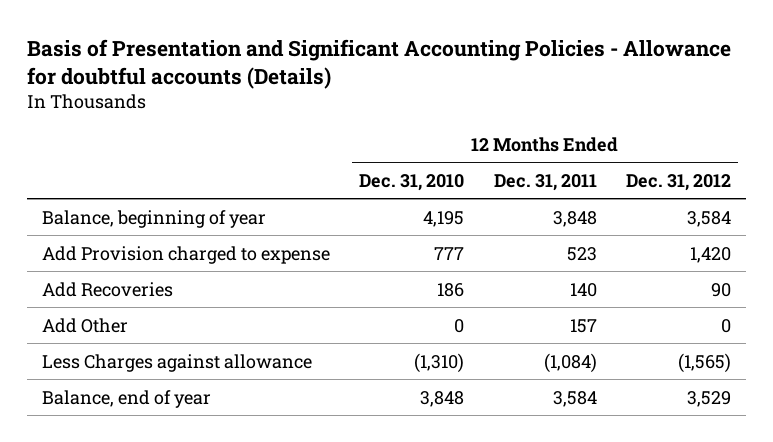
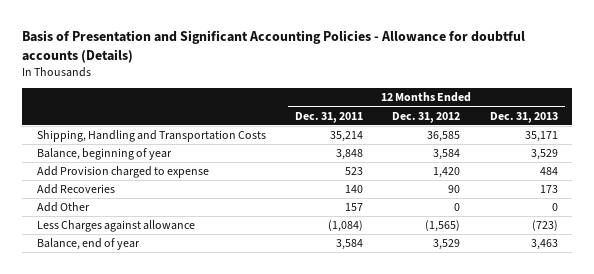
- | 12 Months Ended Dec. 31, 2010 | 12 Months Ended Dec. 31, 2011 | 12 Months Ended Dec. 31, 2012
+ | 12 Months Ended Dec. 31, 2011 | 12 Months Ended Dec. 31, 2012 | 12 Months Ended Dec. 31, 2013
+ Shipping, Handling and Transportation Costs | 35,214 | 36,585 | 35,171

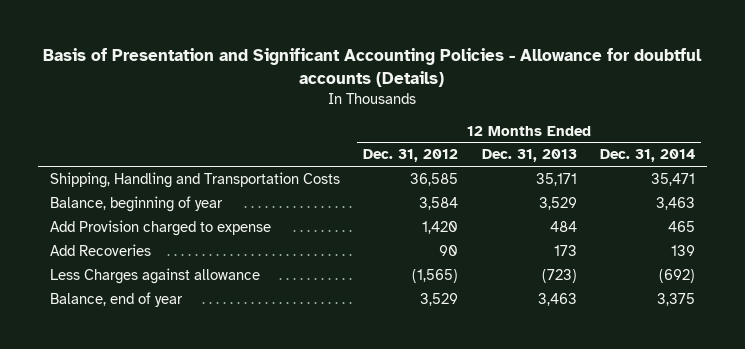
- | 12 Months Ended Dec. 31, 2011 | 12 Months Ended Dec. 31, 2012 | 12 Months Ended Dec. 31, 2013
+ | 12 Months Ended Dec. 31, 2012 | 12 Months Ended Dec. 31, 2013 | 12 Months Ended Dec. 31, 2014
- Add Other | 157 | 0 | 0

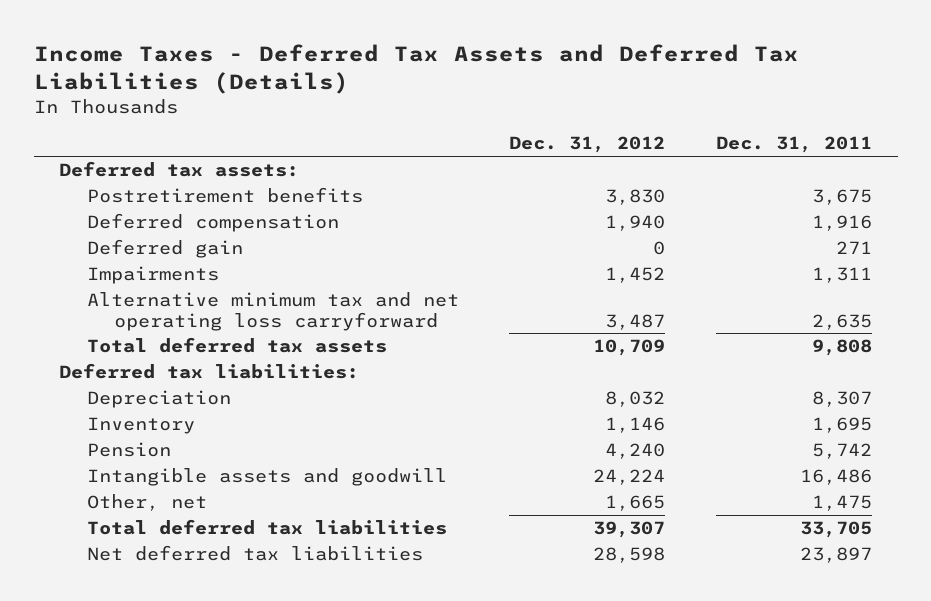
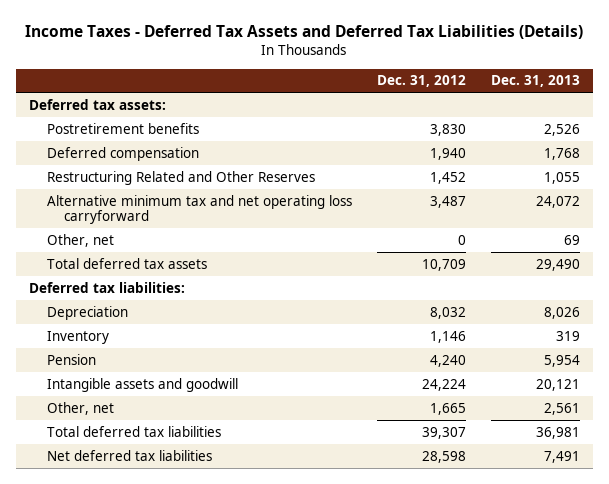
- | Dec. 31, 2012 | Dec. 31, 2011
+ | Dec. 31, 2012 | Dec. 31, 2013
- Deferred gain | 0 | 271
- Impairments | 1,452 | 1,311
+ Restructuring Related and Other Reserves | 1,452 | 1,055
+ Other, net | 0 | 69

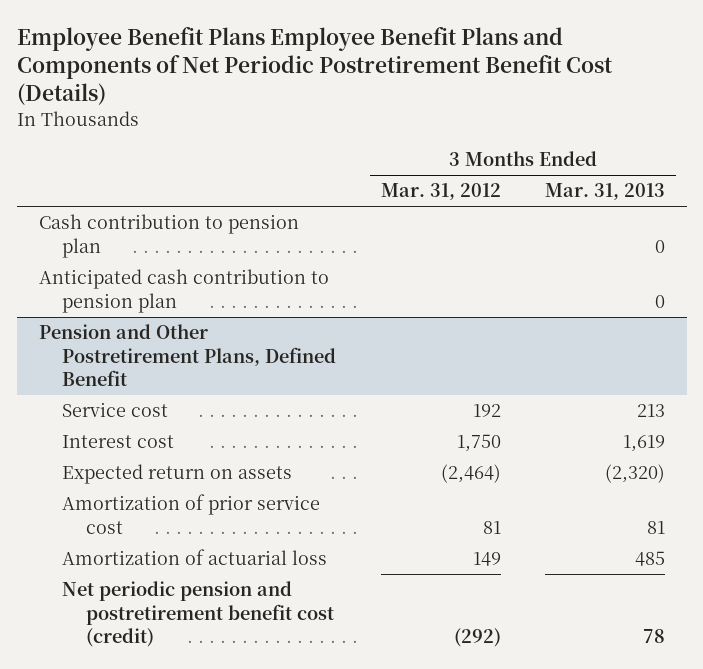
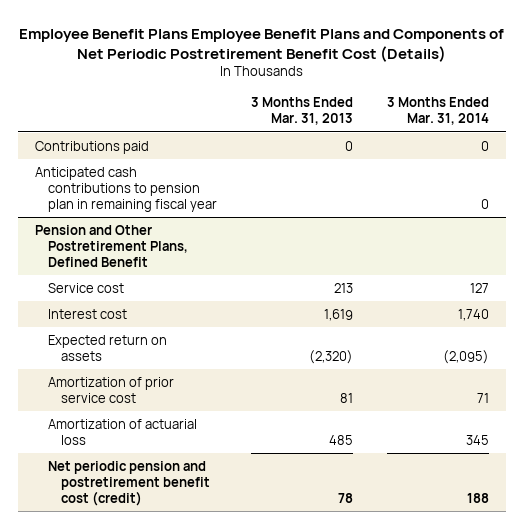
- | 3 Months Ended Mar. 31, 2012 | 3 Months Ended Mar. 31, 2013
+ | 3 Months Ended Mar. 31, 2013 | 3 Months Ended Mar. 31, 2014
- Cash contribution to pension plan | | 0
- Anticipated cash contribution to pension plan | | 0
+ Contributions paid | 0 | 0
+ Anticipated cash contributions to pension plan in remaining fiscal year | | 0

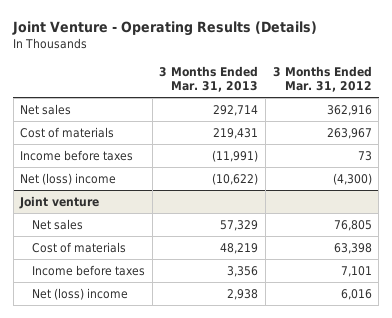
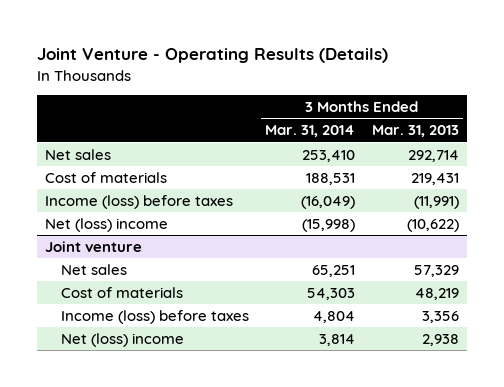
- | 3 Months Ended Mar. 31, 2013 | 3 Months Ended Mar. 31, 2012
+ | 3 Months Ended Mar. 31, 2014 | 3 Months Ended Mar. 31, 2013
- Income before taxes | (11,991) | 73
+ Income (loss) before taxes | (16,049) | (11,991)
@ Joint venture
- Income before taxes | 3,356 | 7,101
+ Income (loss) before taxes | 4,804 | 3,356

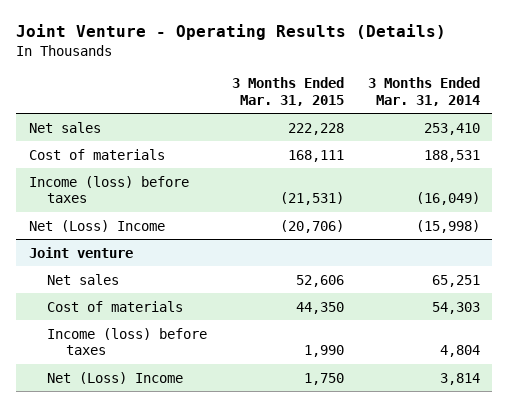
- | 3 Months Ended Mar. 31, 2014 | 3 Months Ended Mar. 31, 2013
+ | 3 Months Ended Mar. 31, 2015 | 3 Months Ended Mar. 31, 2014
- Net (loss) income | (15,998) | (10,622)
+ Net (Loss) Income | (20,706) | (15,998)
@ Joint venture
- Net (loss) income | 3,814 | 2,938
+ Net (Loss) Income | 1,750 | 3,814

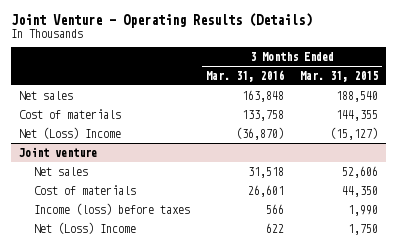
- | 3 Months Ended Mar. 31, 2015 | 3 Months Ended Mar. 31, 2014
+ | 3 Months Ended Mar. 31, 2016 | 3 Months Ended Mar. 31, 2015
- Net sales | 222,228 | 253,410
- Cost of materials | 168,111 | 188,531
- Income (loss) before taxes | (21,531) | (16,049)
- Net (Loss) Income | (20,706) | (15,998)
+ Net sales | 163,848 | 188,540
+ Cost of materials | 133,758 | 144,355
+ Net (Loss) Income | (36,870) | (15,127)

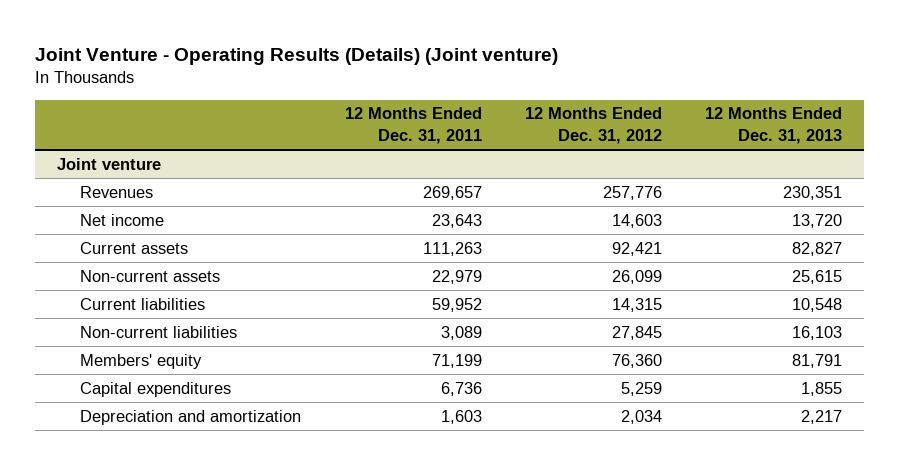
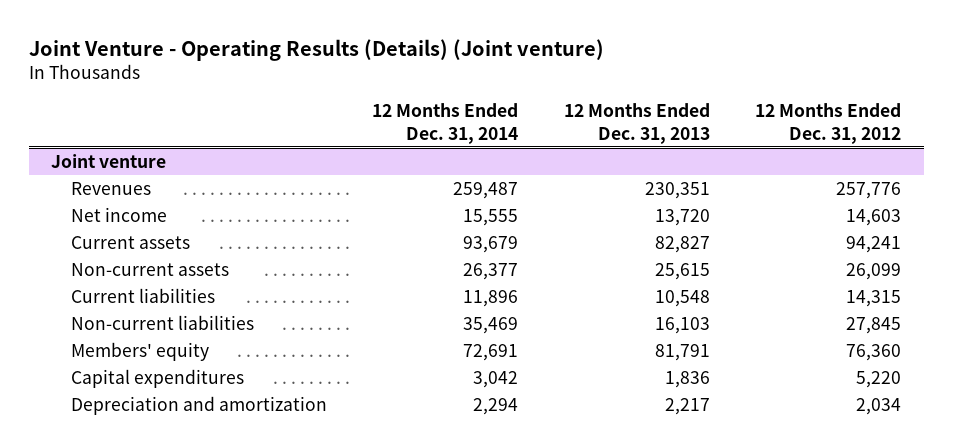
- | 12 Months Ended Dec. 31, 2011 | 12 Months Ended Dec. 31, 2012 | 12 Months Ended Dec. 31, 2013
+ | 12 Months Ended Dec. 31, 2014 | 12 Months Ended Dec. 31, 2013 | 12 Months Ended Dec. 31, 2012
@ Joint venture
- Current assets | 111,263 | 92,421 | 82,827
+ Current assets | 93,679 | 82,827 | 94,241
- Capital expenditures | 6,736 | 5,259 | 1,855
+ Capital expenditures | 3,042 | 1,836 | 5,220

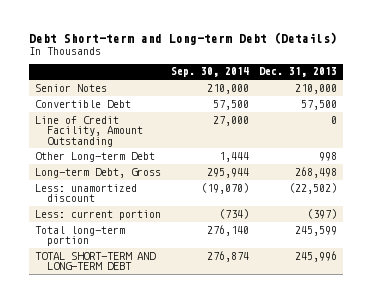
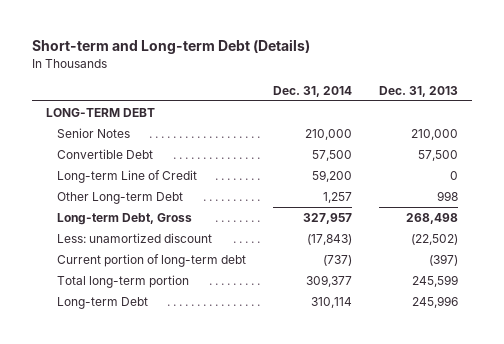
- Debt Short-term and Long-term Debt (Details)
+ Short-term and Long-term Debt (Details)
- | Sep. 30, 2014 | Dec. 31, 2013
+ | Dec. 31, 2014 | Dec. 31, 2013
+ LONG-TERM DEBT
- Line of Credit Facility, Amount Outstanding | 27,000 | 0
+ Long-term Line of Credit | 59,200 | 0
- Less: current portion | (734) | (397)
+ Current portion of long-term debt | (737) | (397)
- TOTAL SHORT-TERM AND LONG-TERM DEBT | 276,874 | 245,996
+ Long-term Debt | 310,114 | 245,996

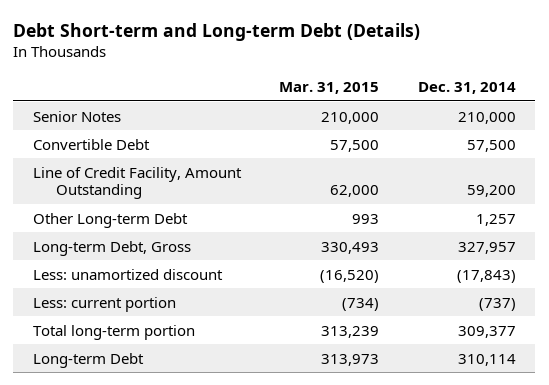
- Short-term and Long-term Debt (Details)
+ Debt Short-term and Long-term Debt (Details)
- | Dec. 31, 2014 | Dec. 31, 2013
+ | Mar. 31, 2015 | Dec. 31, 2014
- LONG-TERM DEBT
- Long-term Line of Credit | 59,200 | 0
+ Line of Credit Facility, Amount Outstanding | 62,000 | 59,200
- Current portion of long-term debt | (737) | (397)
+ Less: current portion | (734) | (737)

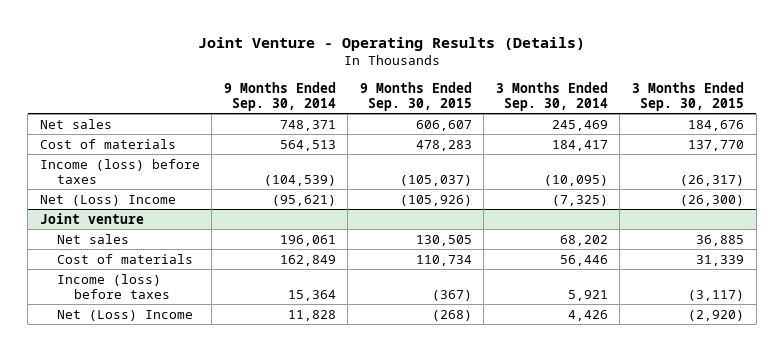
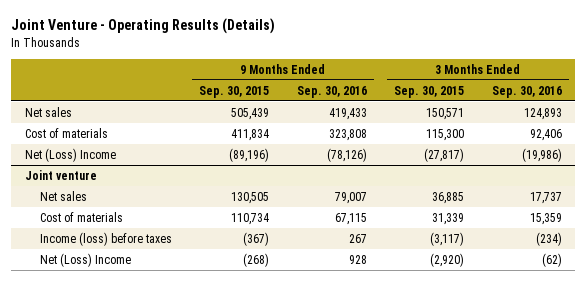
- | 9 Months Ended Sep. 30, 2014 | 9 Months Ended Sep. 30, 2015 | 3 Months Ended Sep. 30, 2014 | 3 Months Ended Sep. 30, 2015
+ | 9 Months Ended Sep. 30, 2015 | 9 Months Ended Sep. 30, 2016 | 3 Months Ended Sep. 30, 2015 | 3 Months Ended Sep. 30, 2016
- Net sales | 748,371 | 606,607 | 245,469 | 184,676
- Cost of materials | 564,513 | 478,283 | 184,417 | 137,770
- Income (loss) before taxes | (104,539) | (105,037) | (10,095) | (26,317)
- Net (Loss) Income | (95,621) | (105,926) | (7,325) | (26,300)
+ Net sales | 505,439 | 419,433 | 150,571 | 124,893
+ Cost of materials | 411,834 | 323,808 | 115,300 | 92,406
+ Net (Loss) Income | (89,196) | (78,126) | (27,817) | (19,986)

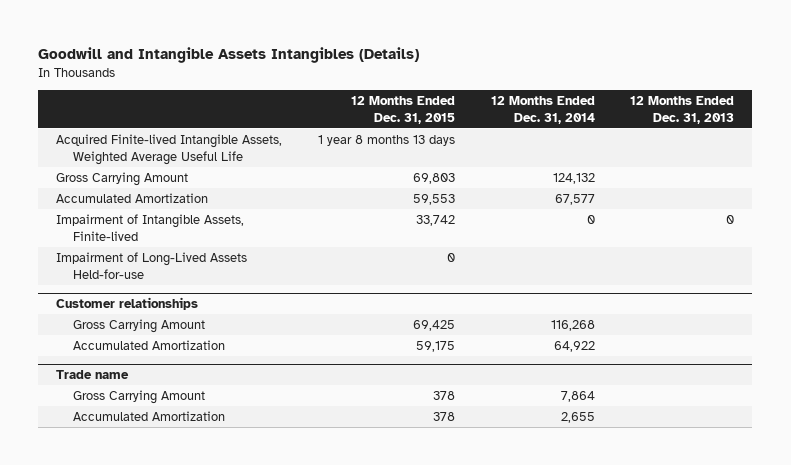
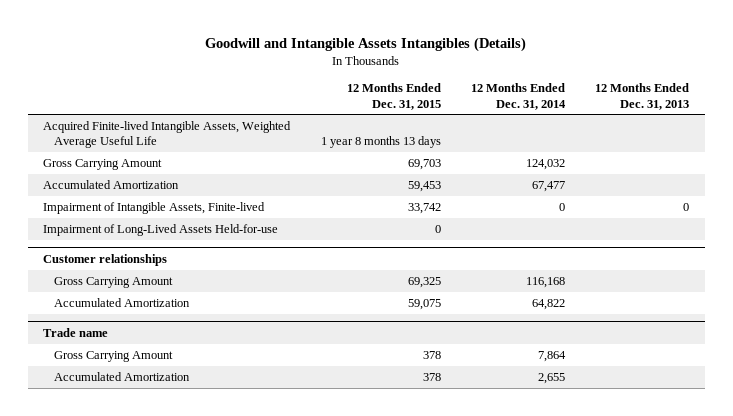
- Gross Carrying Amount | 69,803 | 124,132 |
- Accumulated Amortization | 59,553 | 67,577 |
+ Gross Carrying Amount | 69,703 | 124,032 |
+ Accumulated Amortization | 59,453 | 67,477 |
@ Customer relationships
- Gross Carrying Amount | 69,425 | 116,268 |
- Accumulated Amortization | 59,175 | 64,922 |
+ Gross Carrying Amount | 69,325 | 116,168 |
+ Accumulated Amortization | 59,075 | 64,822 |

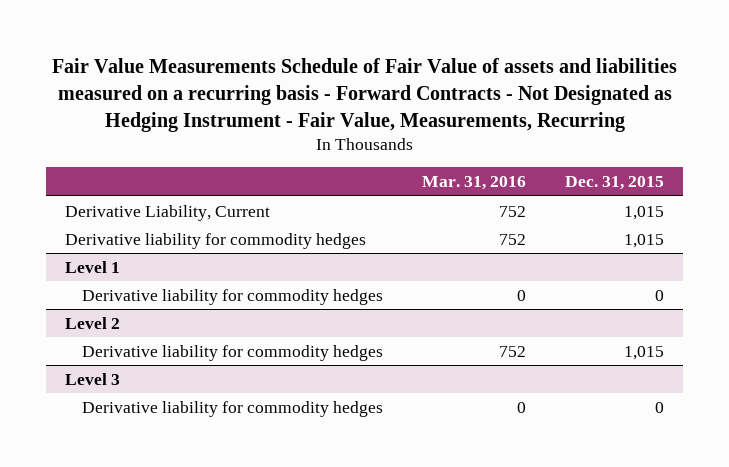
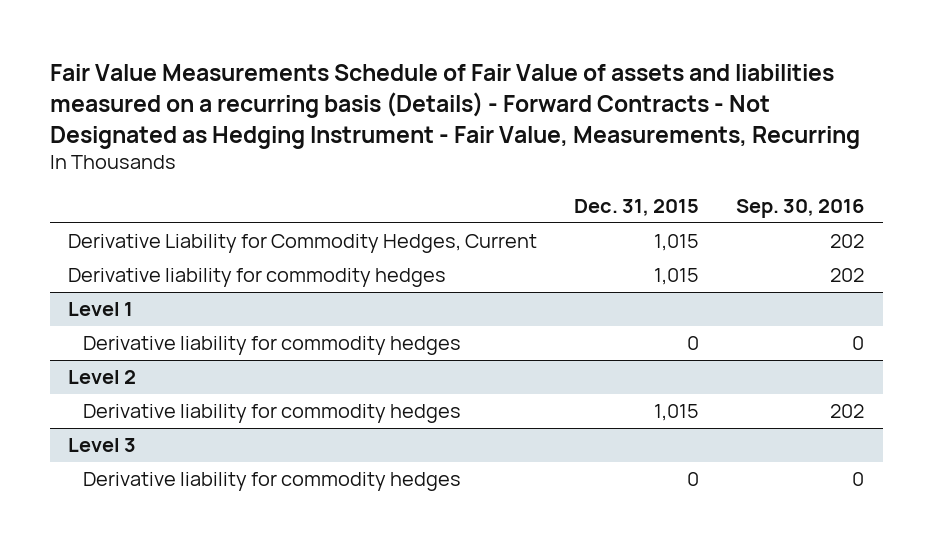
- Fair Value Measurements Schedule of Fair Value of assets and liabilities measured on a recurring basis - Forward Contracts - Not Designated as Hedging Instrument - Fair Value, Measurements, Recurring
+ Fair Value Measurements Schedule of Fair Value of assets and liabilities measured on a recurring basis (Details) - Forward Contracts - Not Designated as Hedging Instrument - Fair Value, Measurements, Recurring
- | Mar. 31, 2016 | Dec. 31, 2015
+ | Dec. 31, 2015 | Sep. 30, 2016
- Derivative Liability, Current | 752 | 1,015
+ Derivative Liability for Commodity Hedges, Current | 1,015 | 202

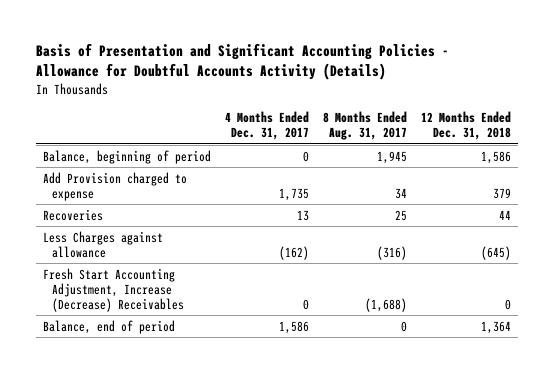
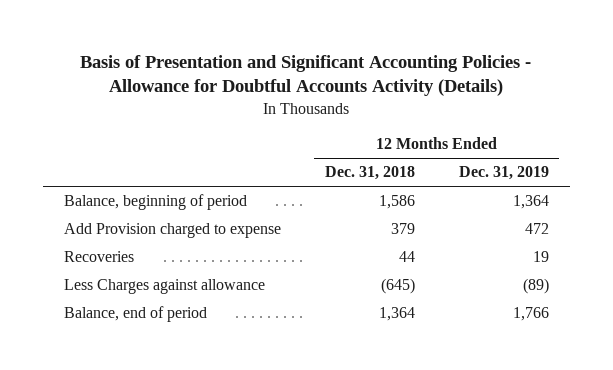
- | 4 Months Ended Dec. 31, 2017 | 8 Months Ended Aug. 31, 2017 | 12 Months Ended Dec. 31, 2018
+ | 12 Months Ended Dec. 31, 2018 | 12 Months Ended Dec. 31, 2019
- Fresh Start Accounting Adjustment, Increase (Decrease) Receivables | 0 | (1,688) | 0

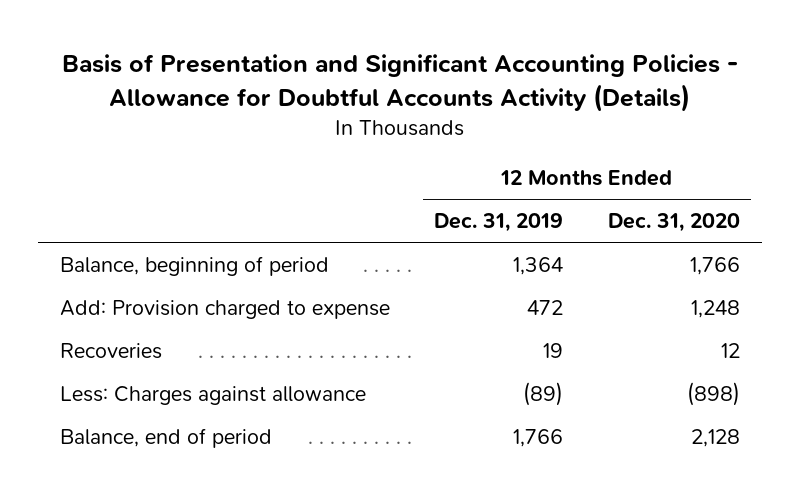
- | 12 Months Ended Dec. 31, 2018 | 12 Months Ended Dec. 31, 2019
+ | 12 Months Ended Dec. 31, 2019 | 12 Months Ended Dec. 31, 2020
- Add Provision charged to expense | 379 | 472
+ Add: Provision charged to expense | 472 | 1,248
- Less Charges against allowance | (645) | (89)
+ Less: Charges against allowance | (89) | (898)

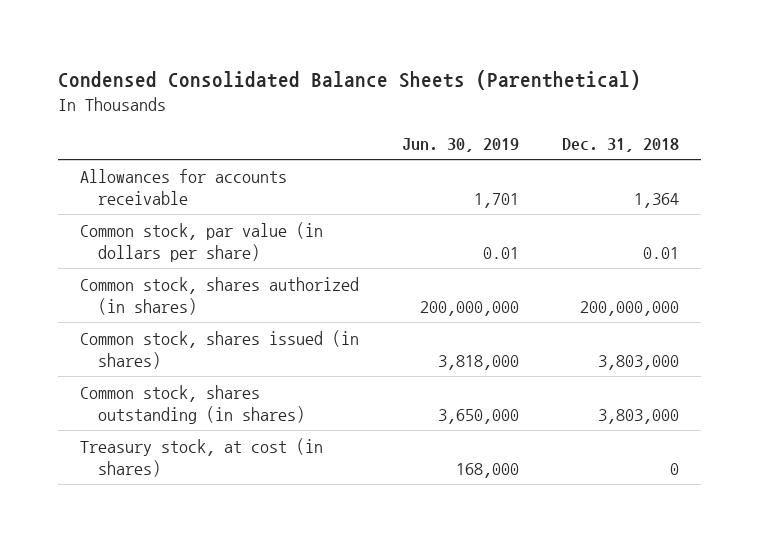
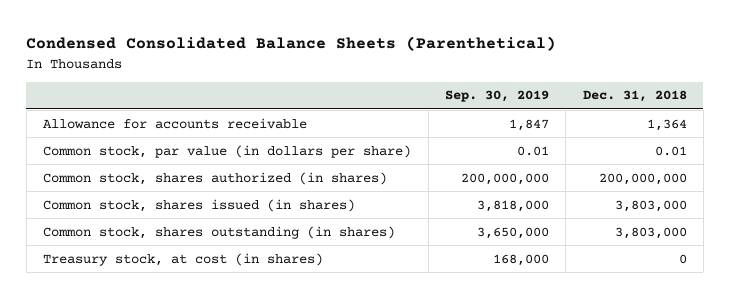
- | Jun. 30, 2019 | Dec. 31, 2018
+ | Sep. 30, 2019 | Dec. 31, 2018
- Allowances for accounts receivable | 1,701 | 1,364
+ Allowance for accounts receivable | 1,847 | 1,364

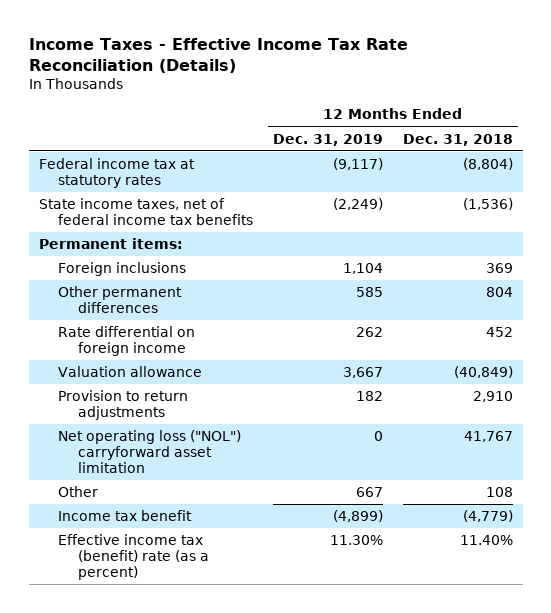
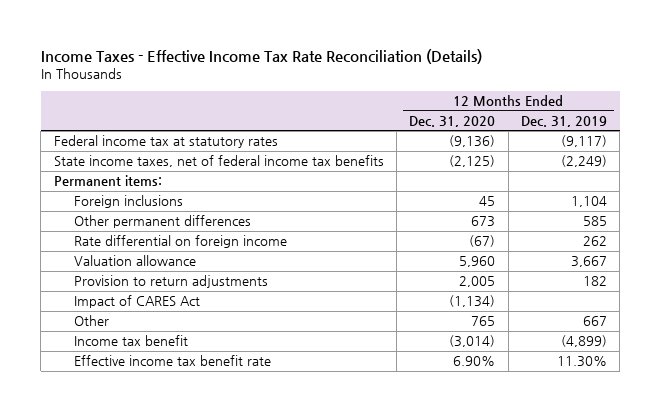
- | 12 Months Ended Dec. 31, 2019 | 12 Months Ended Dec. 31, 2018
+ | 12 Months Ended Dec. 31, 2020 | 12 Months Ended Dec. 31, 2019
- Net operating loss ("NOL") carryforward asset limitation | 0 | 41,767
+ Impact of CARES Act | (1,134) |
- Effective income tax (benefit) rate (as a percent) | 11.30% | 11.40%
+ Effective income tax benefit rate | 6.90% | 11.30%

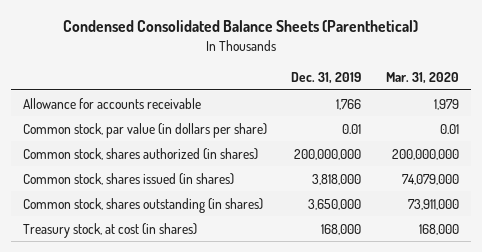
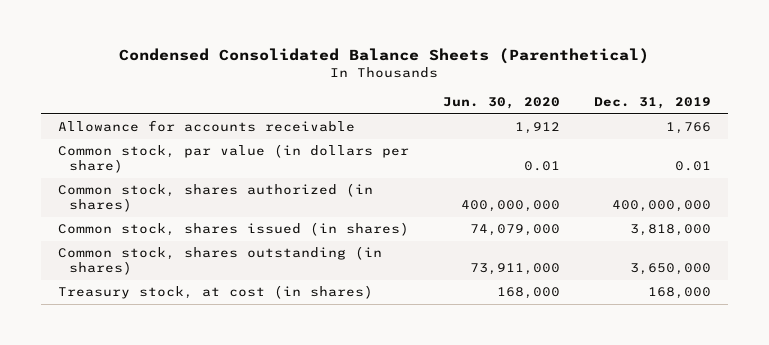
- | Dec. 31, 2019 | Mar. 31, 2020
+ | Jun. 30, 2020 | Dec. 31, 2019
- Common stock, shares authorized (in shares) | 200,000,000 | 200,000,000
+ Common stock, shares authorized (in shares) | 400,000,000 | 400,000,000

